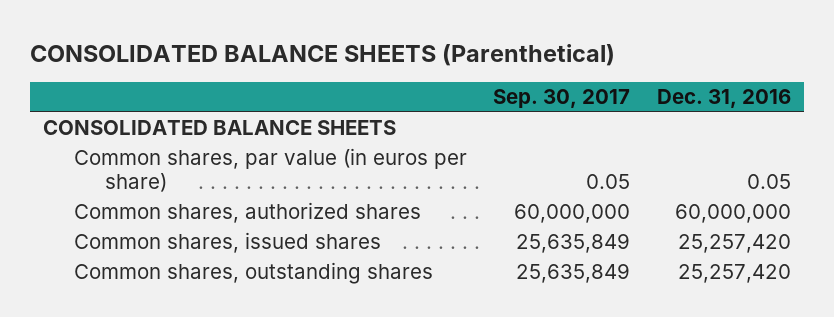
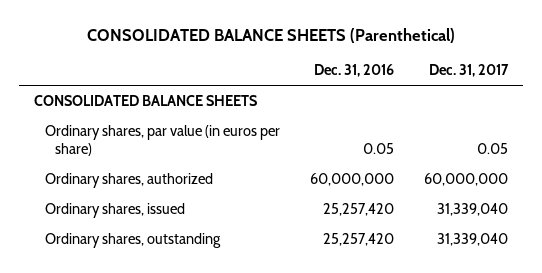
- | Sep. 30, 2017 | Dec. 31, 2016
+ | Dec. 31, 2016 | Dec. 31, 2017
- Common shares, par value (in euros per share) | 0.05 | 0.05
- Common shares, authorized shares | 60,000,000 | 60,000,000
- Common shares, issued shares | 25,635,849 | 25,257,420
- Common shares, outstanding shares | 25,635,849 | 25,257,420
+ Ordinary shares, par value (in euros per share) | 0.05 | 0.05
+ Ordinary shares, authorized | 60,000,000 | 60,000,000
+ Ordinary shares, issued | 25,257,420 | 31,339,040
+ Ordinary shares, outstanding | 25,257,420 | 31,339,040

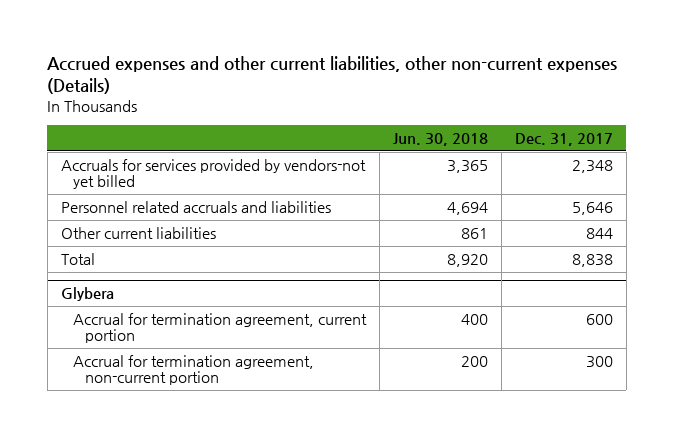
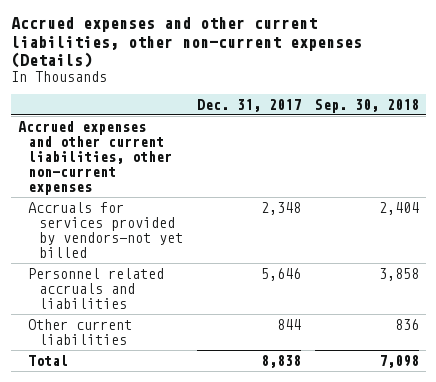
- | Jun. 30, 2018 | Dec. 31, 2017
+ | Dec. 31, 2017 | Sep. 30, 2018
+ Accrued expenses and other current liabilities, other non-current expenses
- Glybera
- Accrual for termination agreement, current portion | 400 | 600
- Accrual for termination agreement, non-current portion | 200 | 300

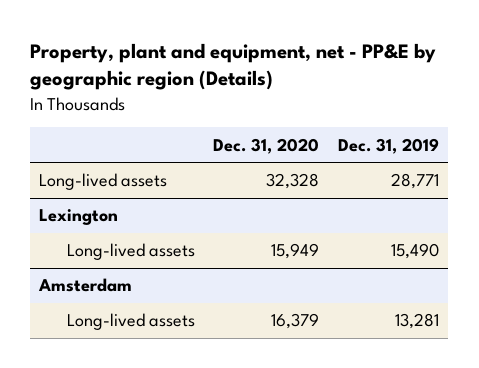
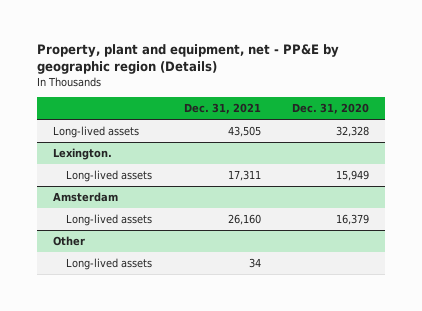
- | Dec. 31, 2020 | Dec. 31, 2019
+ | Dec. 31, 2021 | Dec. 31, 2020
- Lexington
+ Lexington.
+ Other
+ Long-lived assets | 34 |

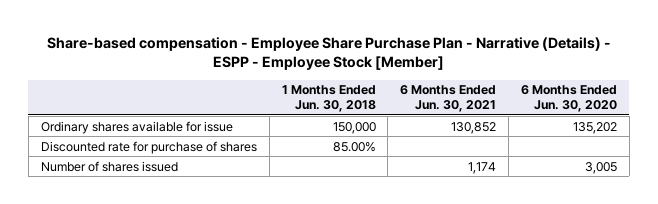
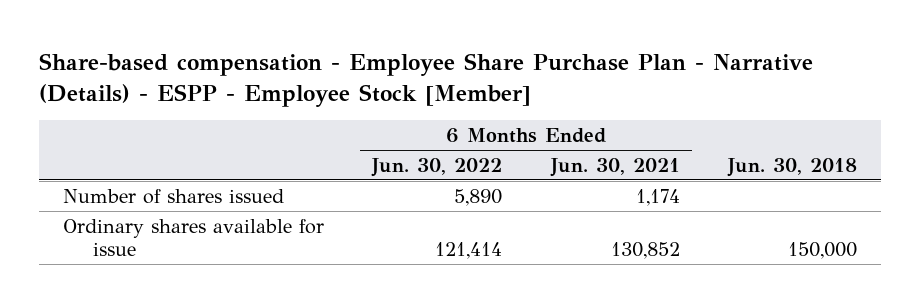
- | 1 Months Ended Jun. 30, 2018 | 6 Months Ended Jun. 30, 2021 | 6 Months Ended Jun. 30, 2020
+ | 6 Months Ended Jun. 30, 2022 | 6 Months Ended Jun. 30, 2021 | Jun. 30, 2018
- Discounted rate for purchase of shares | 85.00% | |
moved down: Ordinary shares available for issue | 121,414 | 130,852 | 150,000

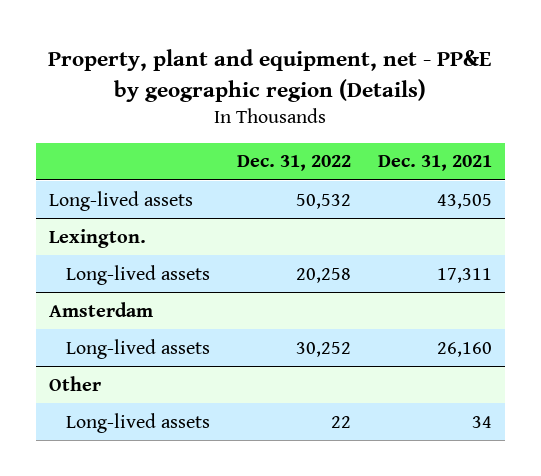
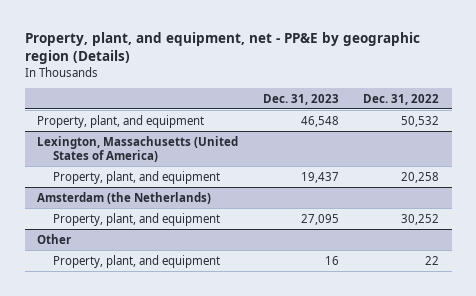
- Property, plant and equipment, net - PP&E by geographic region (Details)
+ Property, plant, and equipment, net - PP&E by geographic region (Details)
- | Dec. 31, 2022 | Dec. 31, 2021
+ | Dec. 31, 2023 | Dec. 31, 2022
- Long-lived assets | 50,532 | 43,505
- Lexington.
- Long-lived assets | 20,258 | 17,311
- Amsterdam
- Long-lived assets | 30,252 | 26,160
+ Property, plant, and equipment | 46,548 | 50,532
+ Lexington, Massachusetts (United States of America)
+ Property, plant, and equipment | 19,437 | 20,258
+ Amsterdam (the Netherlands)
+ Property, plant, and equipment | 27,095 | 30,252
@ Other
- Long-lived assets | 22 | 34
+ Property, plant, and equipment | 16 | 22

